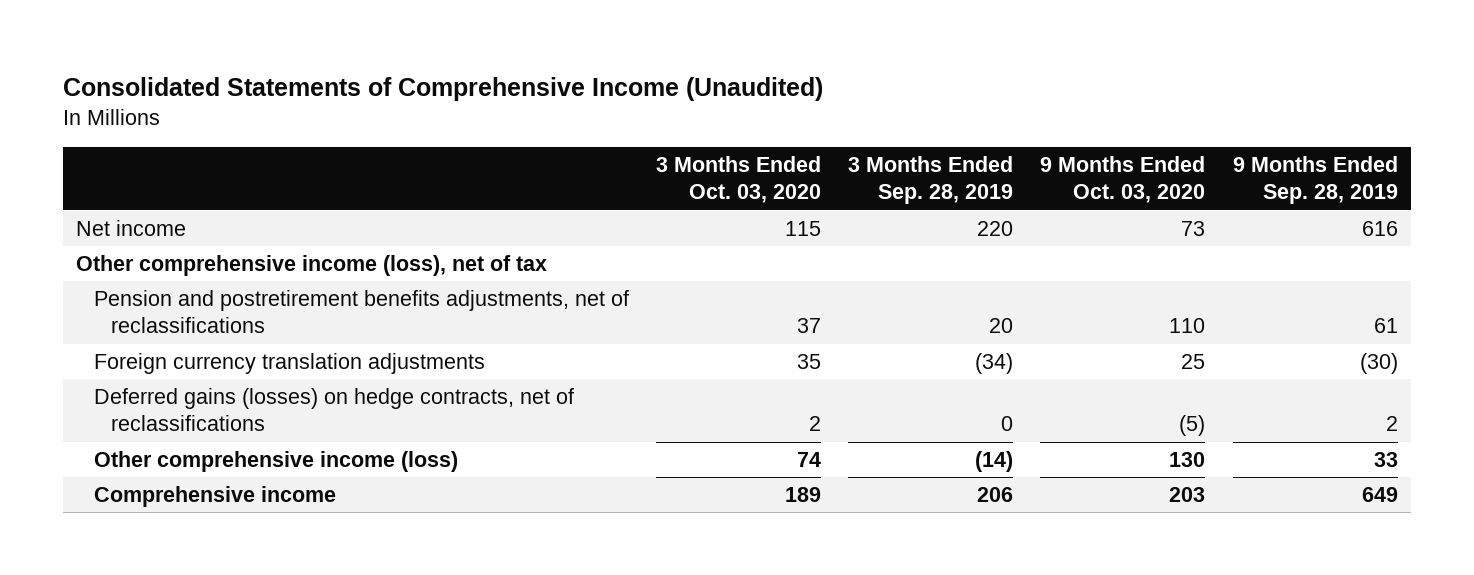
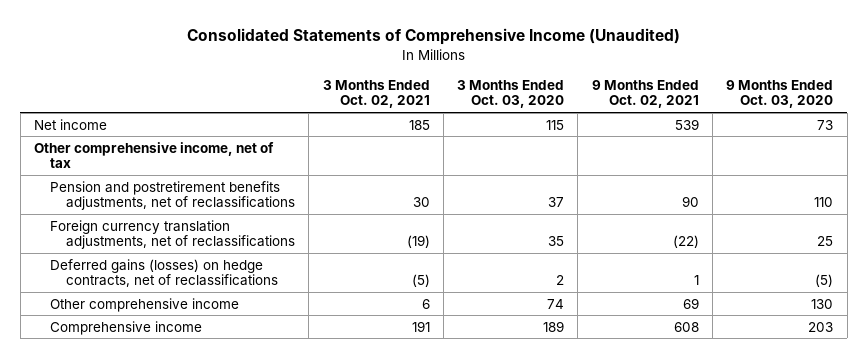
- | 3 Months Ended Oct. 03, 2020 | 3 Months Ended Sep. 28, 2019 | 9 Months Ended Oct. 03, 2020 | 9 Months Ended Sep. 28, 2019
+ | 3 Months Ended Oct. 02, 2021 | 3 Months Ended Oct. 03, 2020 | 9 Months Ended Oct. 02, 2021 | 9 Months Ended Oct. 03, 2020
- Other comprehensive income (loss), net of tax
+ Other comprehensive income, net of tax
- Foreign currency translation adjustments | 35 | (34) | 25 | (30)
+ Foreign currency translation adjustments, net of reclassifications | (19) | 35 | (22) | 25
- Other comprehensive income (loss) | 74 | (14) | 130 | 33
+ Other comprehensive income | 6 | 74 | 69 | 130

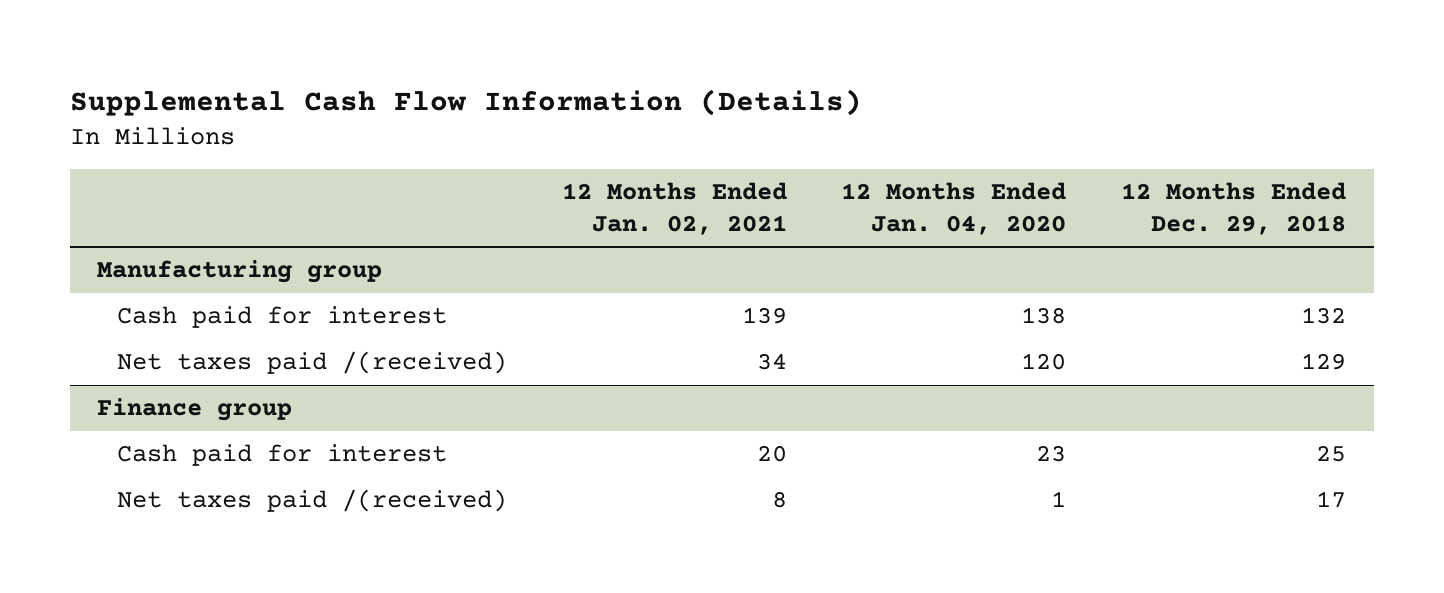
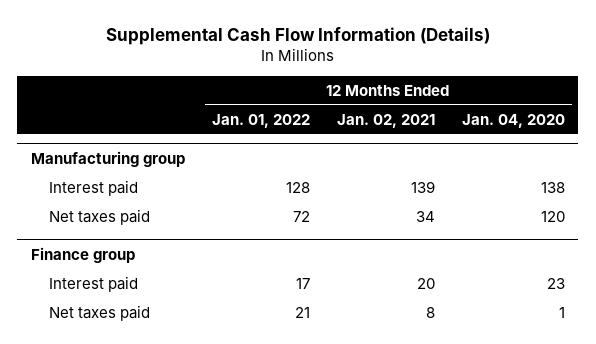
- | 12 Months Ended Jan. 02, 2021 | 12 Months Ended Jan. 04, 2020 | 12 Months Ended Dec. 29, 2018
+ | 12 Months Ended Jan. 01, 2022 | 12 Months Ended Jan. 02, 2021 | 12 Months Ended Jan. 04, 2020
@ Manufacturing group
- Cash paid for interest | 139 | 138 | 132
- Net taxes paid /(received) | 34 | 120 | 129
+ Interest paid | 128 | 139 | 138
+ Net taxes paid | 72 | 34 | 120
@ Finance group
- Cash paid for interest | 20 | 23 | 25
- Net taxes paid /(received) | 8 | 1 | 17
+ Interest paid | 17 | 20 | 23
+ Net taxes paid | 21 | 8 | 1

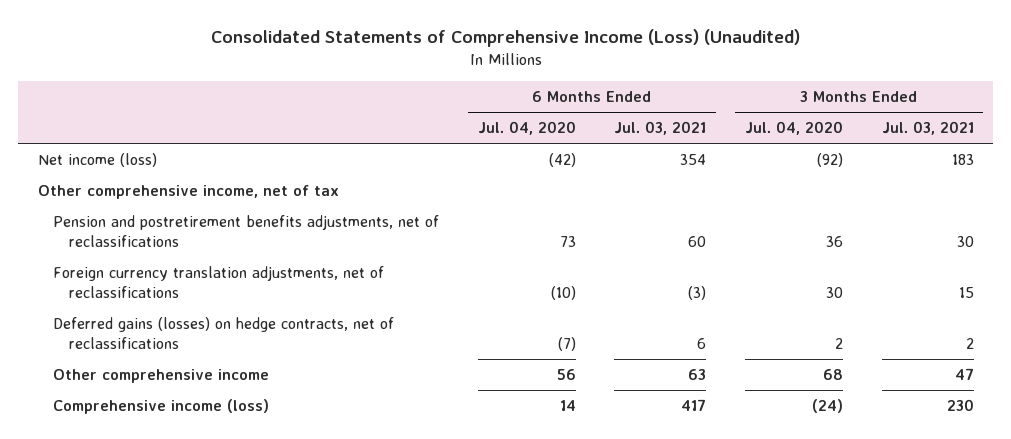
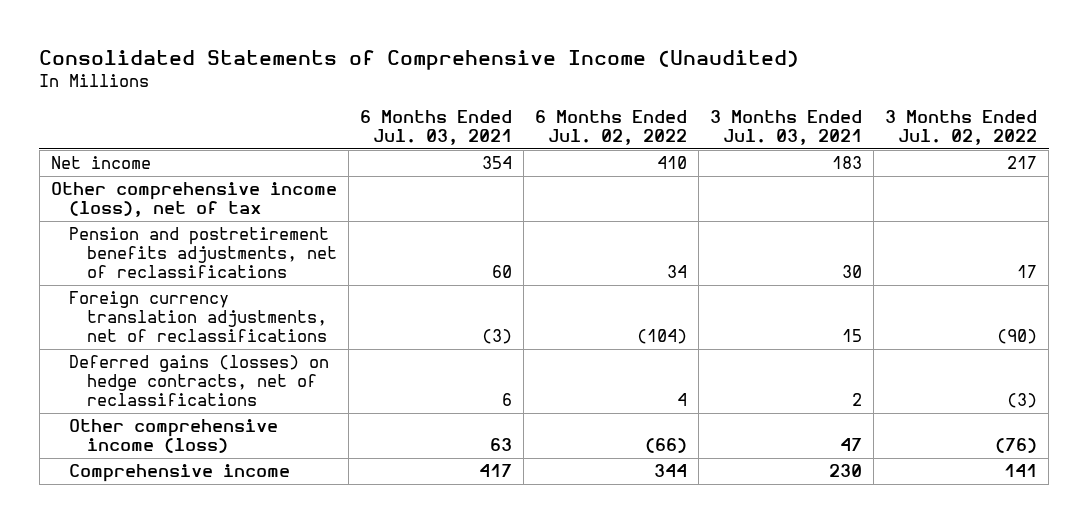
- Consolidated Statements of Comprehensive Income (Loss) (Unaudited)
+ Consolidated Statements of Comprehensive Income (Unaudited)
- | 6 Months Ended Jul. 04, 2020 | 6 Months Ended Jul. 03, 2021 | 3 Months Ended Jul. 04, 2020 | 3 Months Ended Jul. 03, 2021
+ | 6 Months Ended Jul. 03, 2021 | 6 Months Ended Jul. 02, 2022 | 3 Months Ended Jul. 03, 2021 | 3 Months Ended Jul. 02, 2022
- Net income (loss) | (42) | 354 | (92) | 183
- Other comprehensive income, net of tax
+ Net income | 354 | 410 | 183 | 217
+ Other comprehensive income (loss), net of tax
- Other comprehensive income | 56 | 63 | 68 | 47
- Comprehensive income (loss) | 14 | 417 | (24) | 230
+ Other comprehensive income (loss) | 63 | (66) | 47 | (76)
+ Comprehensive income | 417 | 344 | 230 | 141

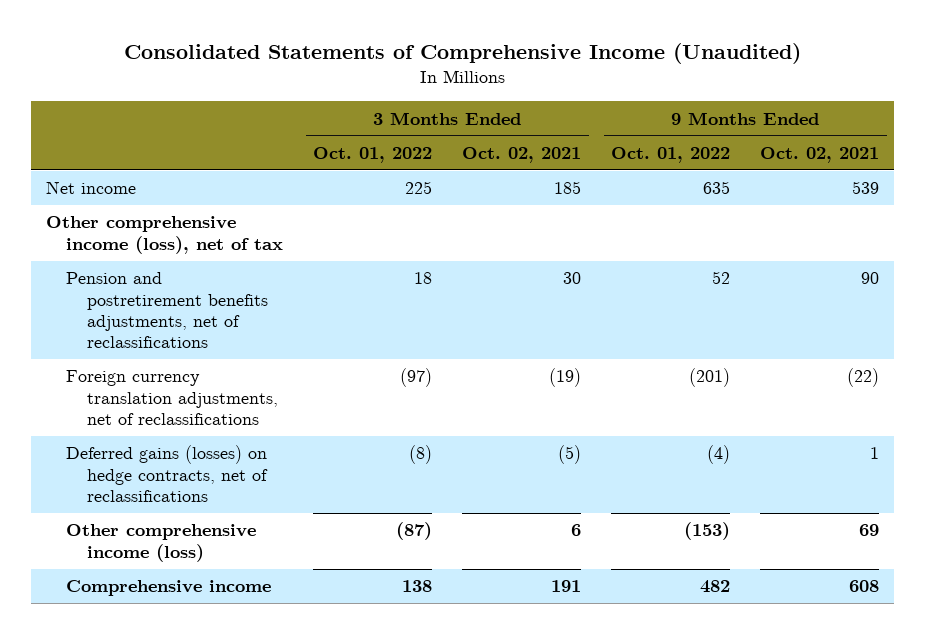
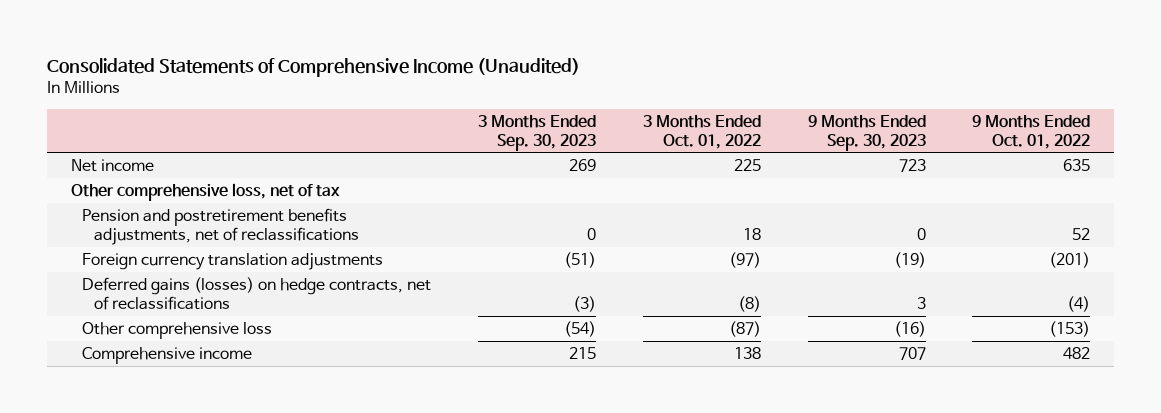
- | 3 Months Ended Oct. 01, 2022 | 3 Months Ended Oct. 02, 2021 | 9 Months Ended Oct. 01, 2022 | 9 Months Ended Oct. 02, 2021
+ | 3 Months Ended Sep. 30, 2023 | 3 Months Ended Oct. 01, 2022 | 9 Months Ended Sep. 30, 2023 | 9 Months Ended Oct. 01, 2022
- Other comprehensive income (loss), net of tax
+ Other comprehensive loss, net of tax
- Foreign currency translation adjustments, net of reclassifications | (97) | (19) | (201) | (22)
+ Foreign currency translation adjustments | (51) | (97) | (19) | (201)
- Other comprehensive income (loss) | (87) | 6 | (153) | 69
+ Other comprehensive loss | (54) | (87) | (16) | (153)

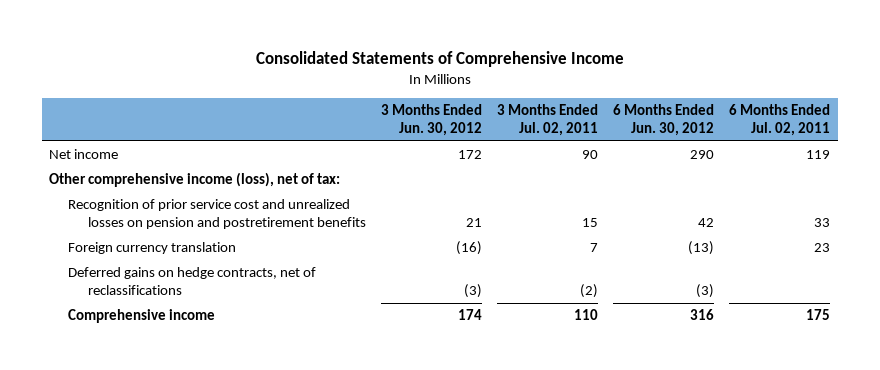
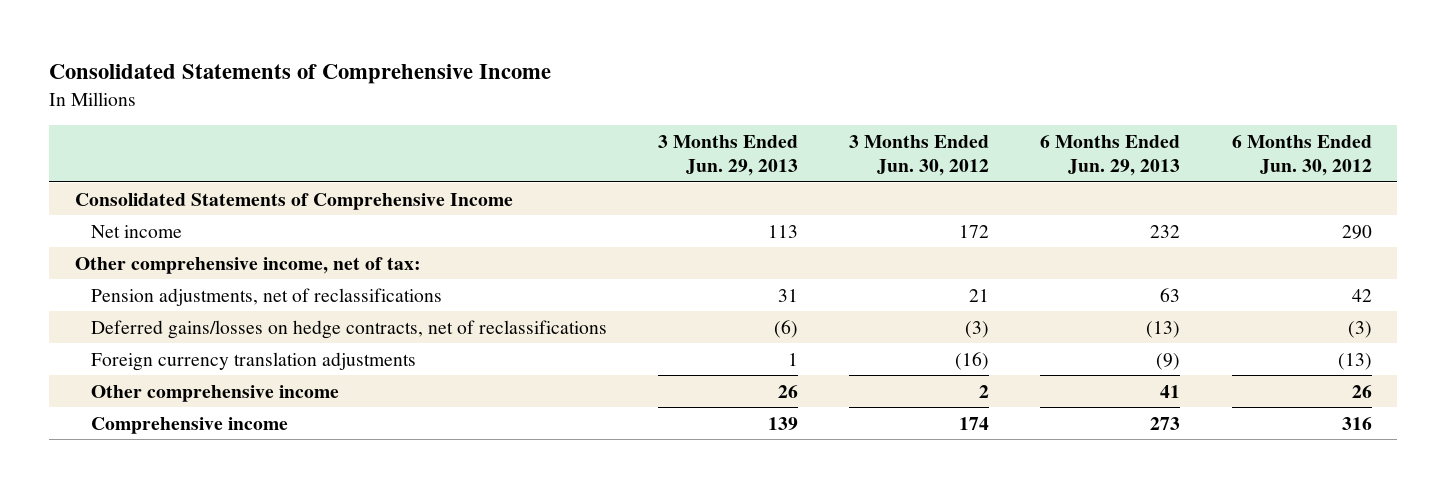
- | 3 Months Ended Jun. 30, 2012 | 3 Months Ended Jul. 02, 2011 | 6 Months Ended Jun. 30, 2012 | 6 Months Ended Jul. 02, 2011
+ | 3 Months Ended Jun. 29, 2013 | 3 Months Ended Jun. 30, 2012 | 6 Months Ended Jun. 29, 2013 | 6 Months Ended Jun. 30, 2012
+ Consolidated Statements of Comprehensive Income
- Other comprehensive income (loss), net of tax:
- Recognition of prior service cost and unrealized losses on pension and postretirement benefits | 21 | 15 | 42 | 33
- Foreign currency translation | (16) | 7 | (13) | 23
- Deferred gains on hedge contracts, net of reclassifications | (3) | (2) | (3) |
+ Other comprehensive income, net of tax:
+ Pension adjustments, net of reclassifications | 31 | 21 | 63 | 42
+ Deferred gains/losses on hedge contracts, net of reclassifications | (6) | (3) | (13) | (3)
+ Foreign currency translation adjustments | 1 | (16) | (9) | (13)
+ Other comprehensive income | 26 | 2 | 41 | 26

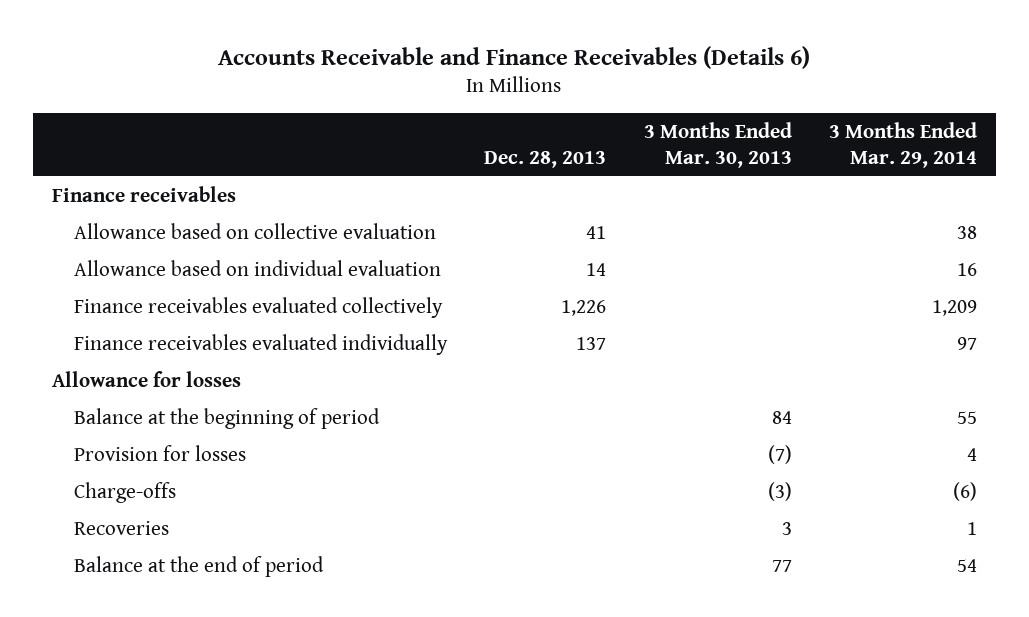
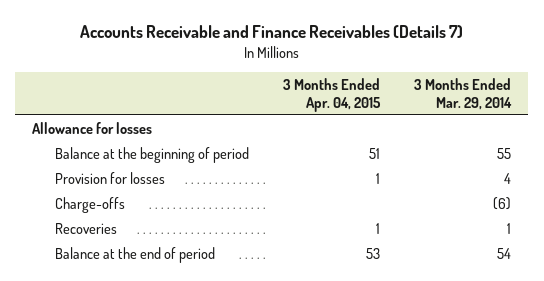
- Accounts Receivable and Finance Receivables (Details 6)
+ Accounts Receivable and Finance Receivables (Details 7)
- | Dec. 28, 2013 | 3 Months Ended Mar. 30, 2013 | 3 Months Ended Mar. 29, 2014
+ | 3 Months Ended Apr. 04, 2015 | 3 Months Ended Mar. 29, 2014
- Finance receivables
- Allowance based on collective evaluation | 41 | | 38
- Allowance based on individual evaluation | 14 | | 16
- Finance receivables evaluated collectively | 1,226 | | 1,209
- Finance receivables evaluated individually | 137 | | 97

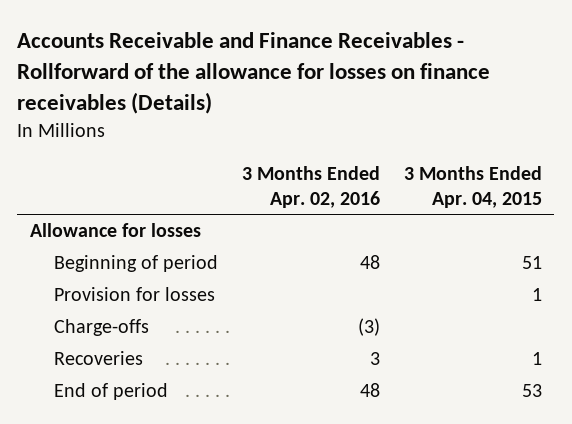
- Accounts Receivable and Finance Receivables (Details 7)
+ Accounts Receivable and Finance Receivables - Rollforward of the allowance for losses on finance receivables (Details)
- | 3 Months Ended Apr. 04, 2015 | 3 Months Ended Mar. 29, 2014
+ | 3 Months Ended Apr. 02, 2016 | 3 Months Ended Apr. 04, 2015
- Balance at the beginning of period | 51 | 55
+ Beginning of period | 48 | 51
- Balance at the end of period | 53 | 54
+ End of period | 48 | 53

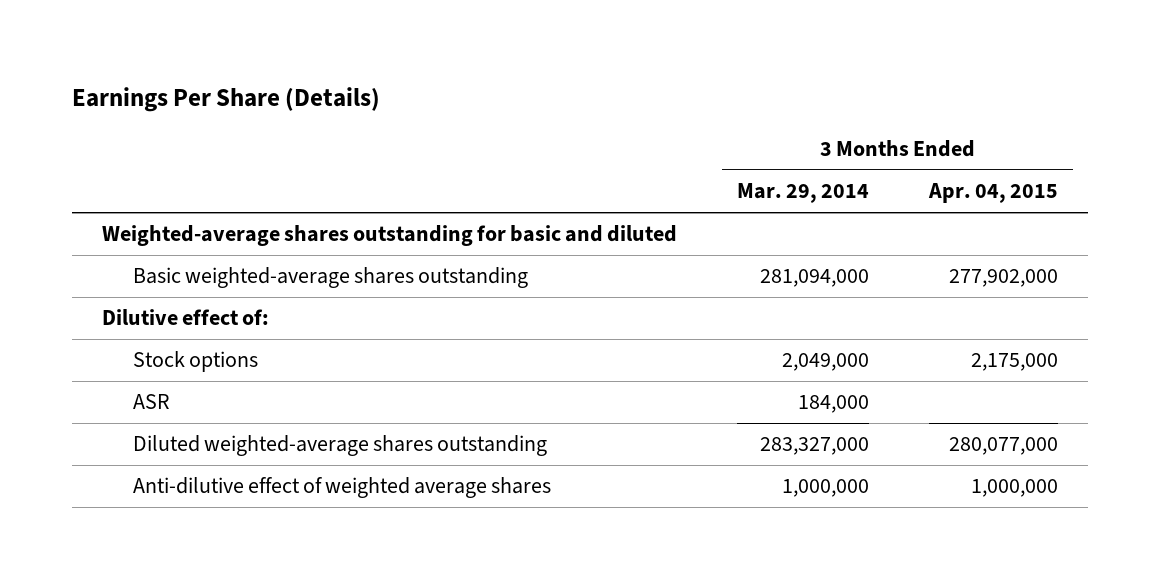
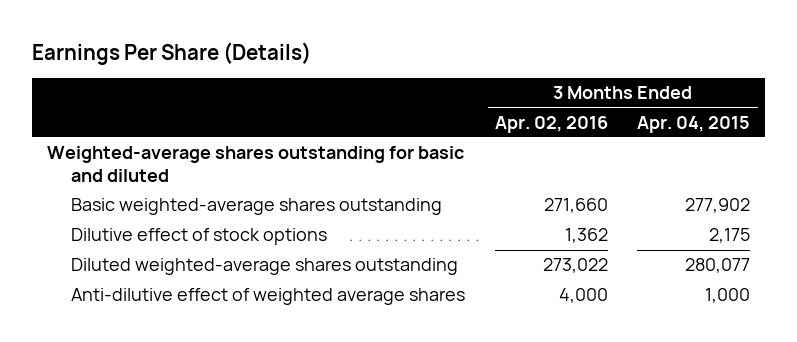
- | 3 Months Ended Mar. 29, 2014 | 3 Months Ended Apr. 04, 2015
+ | 3 Months Ended Apr. 02, 2016 | 3 Months Ended Apr. 04, 2015
- Basic weighted-average shares outstanding | 281,094,000 | 277,902,000
- Dilutive effect of:
- Stock options | 2,049,000 | 2,175,000
- ASR | 184,000 |
- Diluted weighted-average shares outstanding | 283,327,000 | 280,077,000
- Anti-dilutive effect of weighted average shares | 1,000,000 | 1,000,000
+ Basic weighted-average shares outstanding | 271,660 | 277,902
+ Dilutive effect of stock options | 1,362 | 2,175
+ Diluted weighted-average shares outstanding | 273,022 | 280,077
+ Anti-dilutive effect of weighted average shares | 4,000 | 1,000

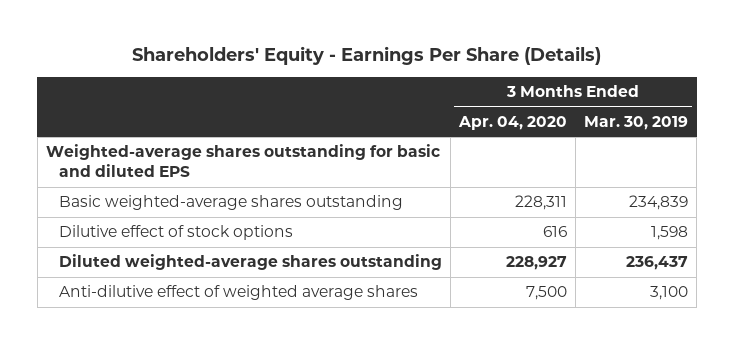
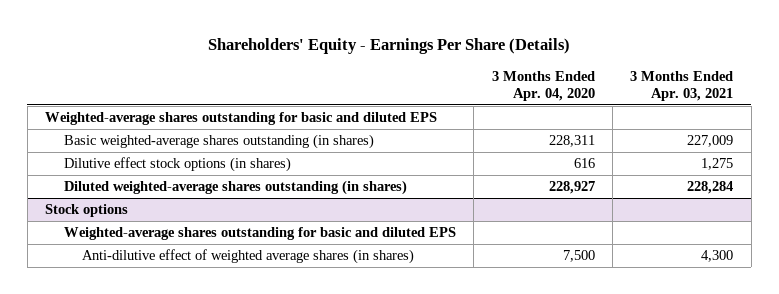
- | 3 Months Ended Apr. 04, 2020 | 3 Months Ended Mar. 30, 2019
+ | 3 Months Ended Apr. 04, 2020 | 3 Months Ended Apr. 03, 2021
- Basic weighted-average shares outstanding | 228,311 | 234,839
- Dilutive effect of stock options | 616 | 1,598
- Diluted weighted-average shares outstanding | 228,927 | 236,437
- Anti-dilutive effect of weighted average shares | 7,500 | 3,100
+ Basic weighted-average shares outstanding (in shares) | 228,311 | 227,009
+ Dilutive effect stock options (in shares) | 616 | 1,275
+ Diluted weighted-average shares outstanding (in shares) | 228,927 | 228,284
+ Stock options
+ Weighted-average shares outstanding for basic and diluted EPS
+ Anti-dilutive effect of weighted average shares (in shares) | 7,500 | 4,300

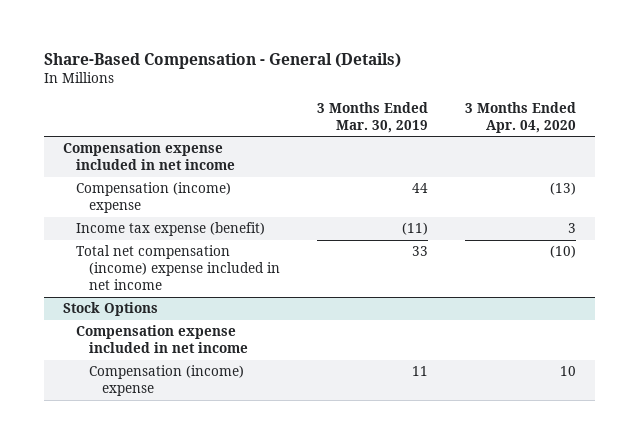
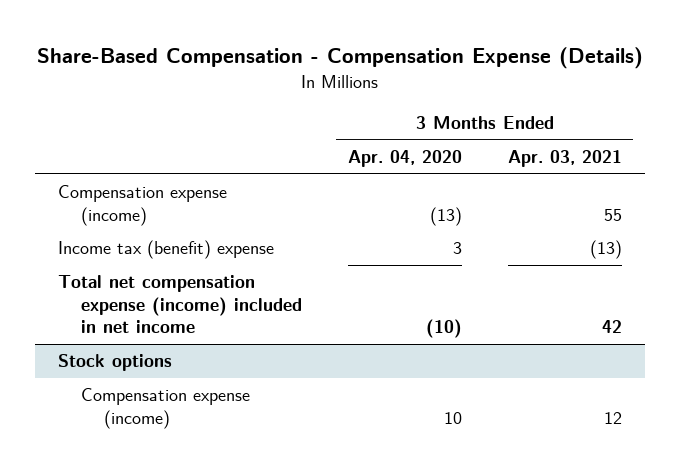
- Share-Based Compensation - General (Details)
+ Share-Based Compensation - Compensation Expense (Details)
- | 3 Months Ended Mar. 30, 2019 | 3 Months Ended Apr. 04, 2020
+ | 3 Months Ended Apr. 04, 2020 | 3 Months Ended Apr. 03, 2021
- Compensation expense included in net income
- Compensation (income) expense | 44 | (13)
- Income tax expense (benefit) | (11) | 3
- Total net compensation (income) expense included in net income | 33 | (10)
- Stock Options
- Compensation expense included in net income
- Compensation (income) expense | 11 | 10
+ Compensation expense (income) | (13) | 55
+ Income tax (benefit) expense | 3 | (13)
+ Total net compensation expense (income) included in net income | (10) | 42
+ Stock options
+ Compensation expense (income) | 10 | 12

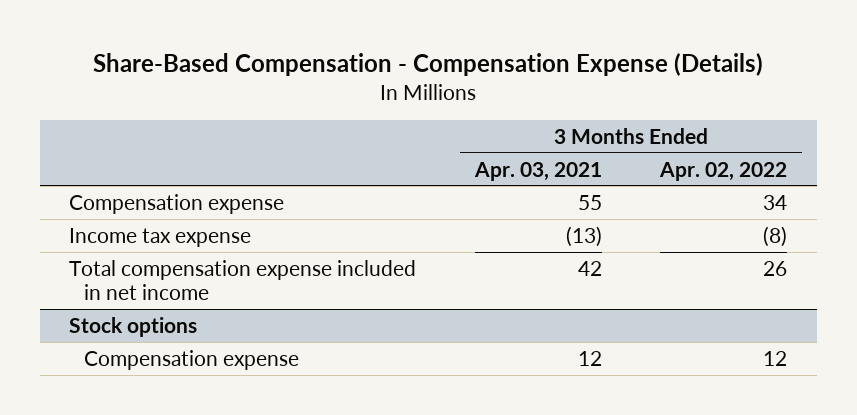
- | 3 Months Ended Apr. 04, 2020 | 3 Months Ended Apr. 03, 2021
+ | 3 Months Ended Apr. 03, 2021 | 3 Months Ended Apr. 02, 2022
- Compensation expense (income) | (13) | 55
- Income tax (benefit) expense | 3 | (13)
- Total net compensation expense (income) included in net income | (10) | 42
+ Compensation expense | 55 | 34
+ Income tax expense | (13) | (8)
+ Total compensation expense included in net income | 42 | 26
@ Stock options
- Compensation expense (income) | 10 | 12
+ Compensation expense | 12 | 12

